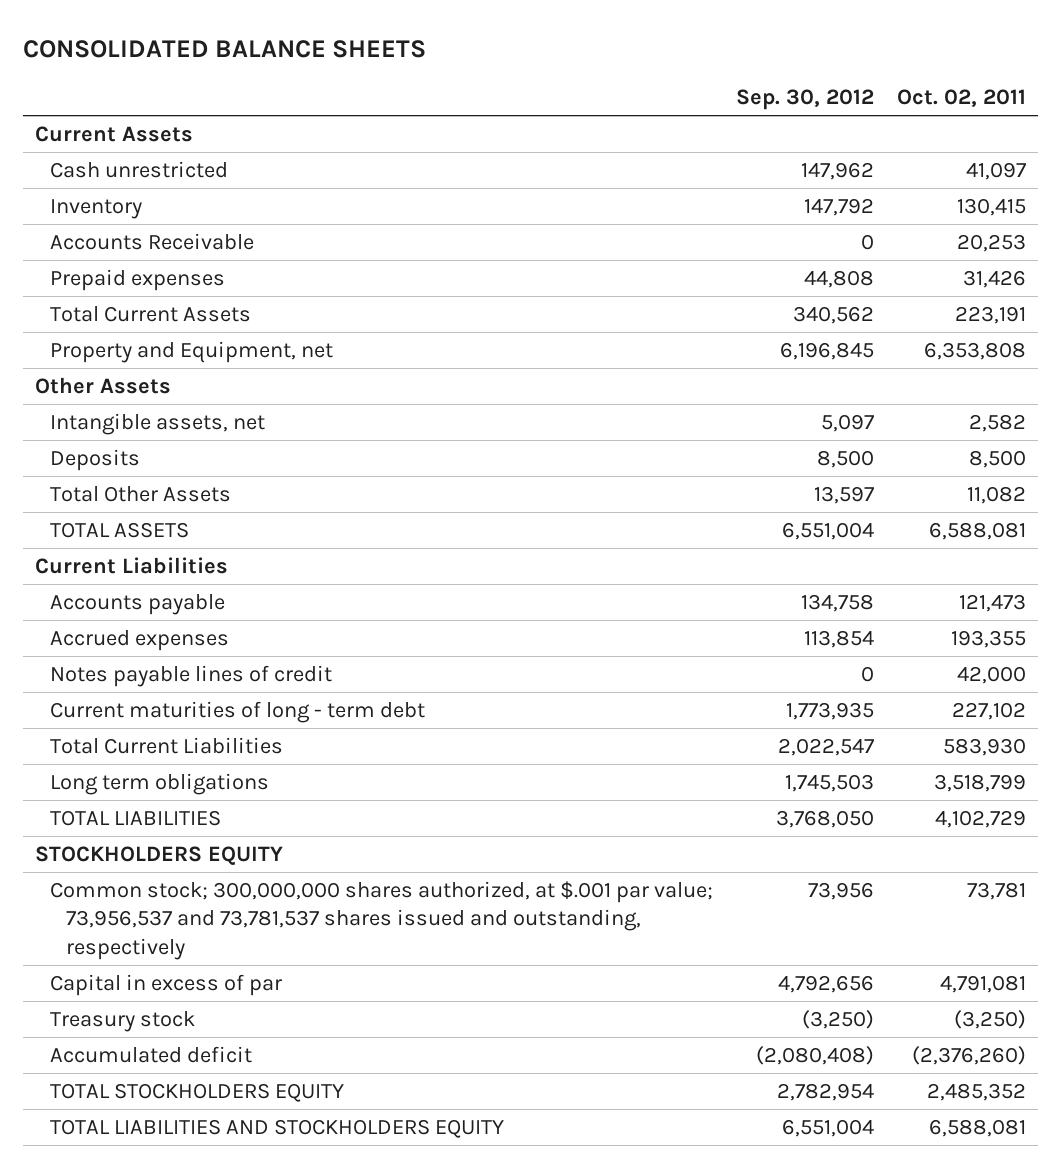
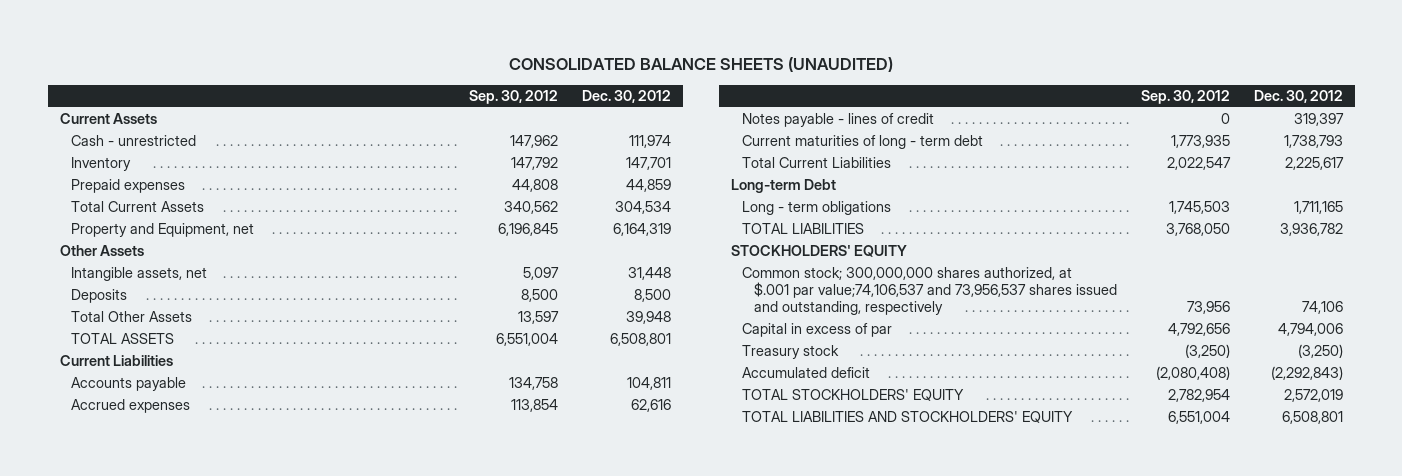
- CONSOLIDATED BALANCE SHEETS
+ CONSOLIDATED BALANCE SHEETS (UNAUDITED)
- | Sep. 30, 2012 | Oct. 02, 2011
+ | Sep. 30, 2012 | Dec. 30, 2012
- Cash unrestricted | 147,962 | 41,097
+ Cash - unrestricted | 147,962 | 111,974
- Accounts Receivable | 0 | 20,253
- Notes payable lines of credit | 0 | 42,000
+ Notes payable - lines of credit | 0 | 319,397
- Long term obligations | 1,745,503 | 3,518,799
+ Long-term Debt
+ Long - term obligations | 1,745,503 | 1,711,165
- STOCKHOLDERS EQUITY
- Common stock; 300,000,000 shares authorized, at $.001 par value; 73,956,537 and 73,781,537 shares issued and outstanding, respectively | 73,956 | 73,781
+ STOCKHOLDERS' EQUITY
+ Common stock; 300,000,000 shares authorized, at $.001 par value;74,106,537 and 73,956,537 shares issued and outstanding, respectively | 73,956 | 74,106
- TOTAL STOCKHOLDERS EQUITY | 2,782,954 | 2,485,352
- TOTAL LIABILITIES AND STOCKHOLDERS EQUITY | 6,551,004 | 6,588,081
+ TOTAL STOCKHOLDERS' EQUITY | 2,782,954 | 2,572,019
+ TOTAL LIABILITIES AND STOCKHOLDERS' EQUITY | 6,551,004 | 6,508,801

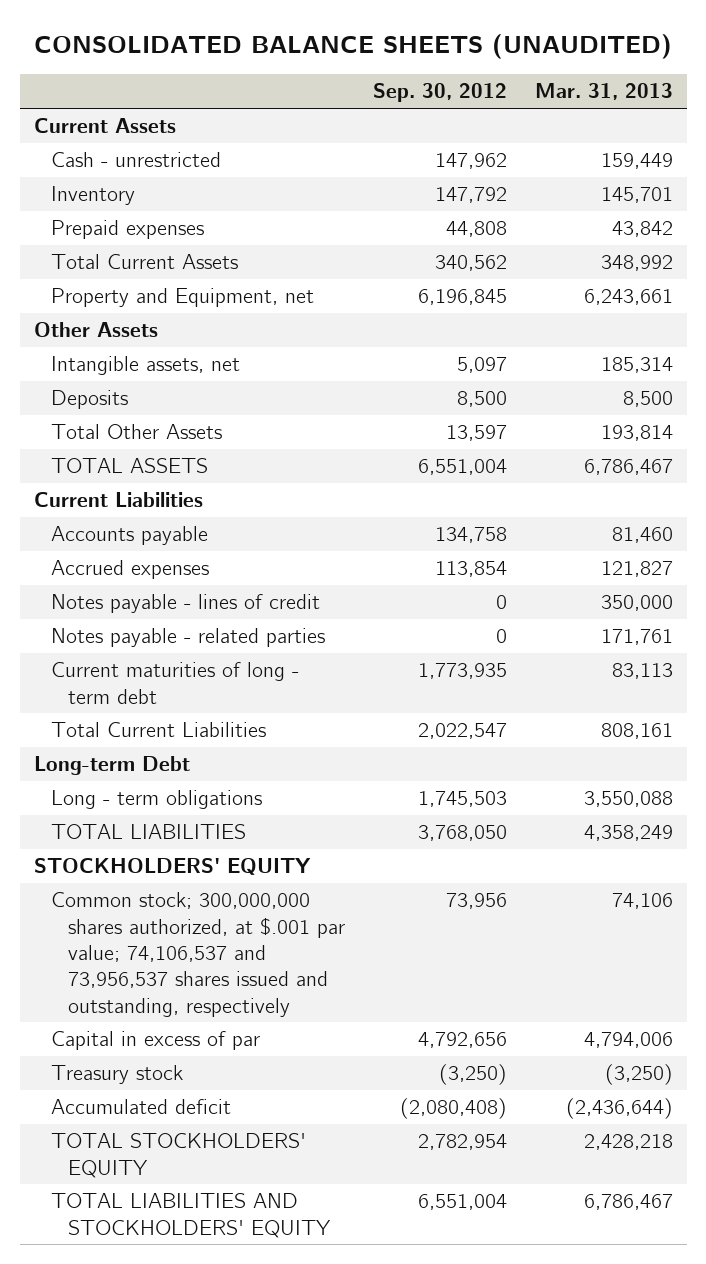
- | Sep. 30, 2012 | Dec. 30, 2012
+ | Sep. 30, 2012 | Mar. 31, 2013
+ Notes payable - related parties | 0 | 171,761
- Common stock; 300,000,000 shares authorized, at $.001 par value;74,106,537 and 73,956,537 shares issued and outstanding, respectively | 73,956 | 74,106
+ Common stock; 300,000,000 shares authorized, at $.001 par value; 74,106,537 and 73,956,537 shares issued and outstanding, respectively | 73,956 | 74,106

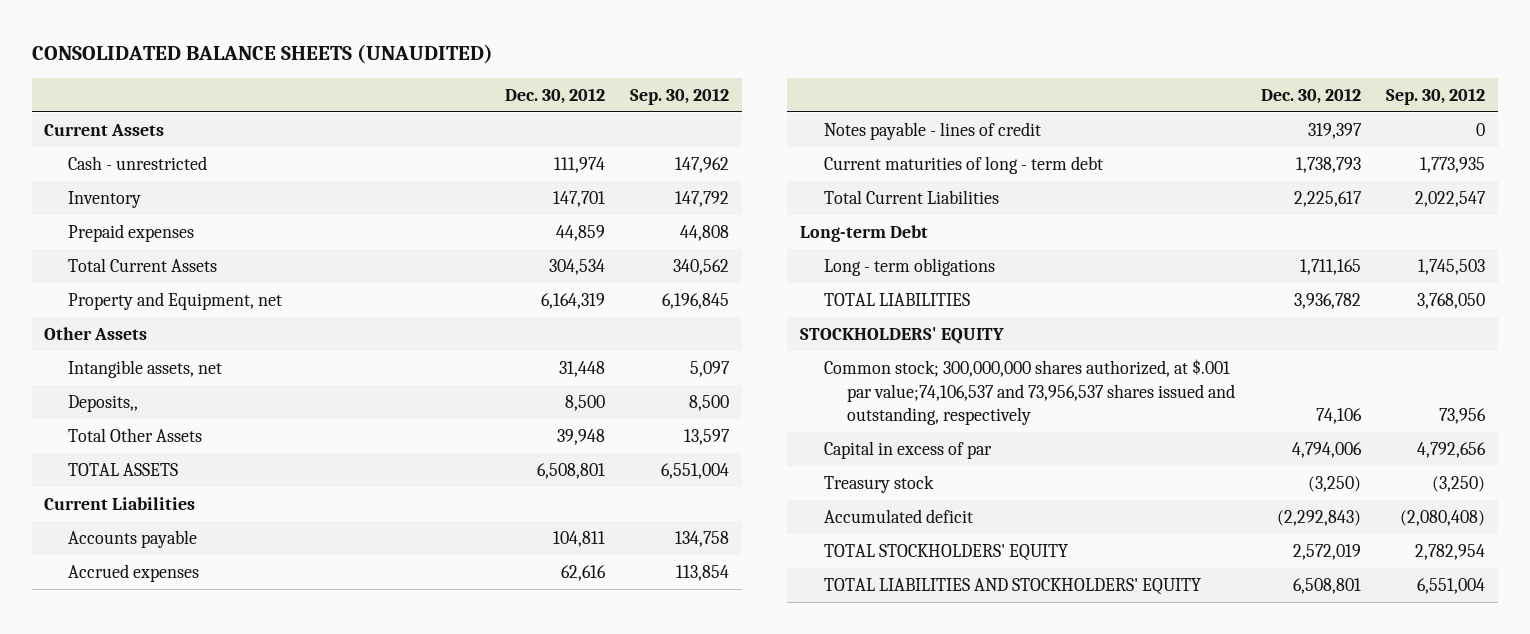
- | Sep. 30, 2012 | Mar. 31, 2013
+ | Dec. 30, 2012 | Sep. 30, 2012
- Deposits | 8,500 | 8,500
+ Deposits,, | 8,500 | 8,500
- Notes payable - related parties | 0 | 171,761
- Common stock; 300,000,000 shares authorized, at $.001 par value; 74,106,537 and 73,956,537 shares issued and outstanding, respectively | 73,956 | 74,106
+ Common stock; 300,000,000 shares authorized, at $.001 par value;74,106,537 and 73,956,537 shares issued and outstanding, respectively | 74,106 | 73,956

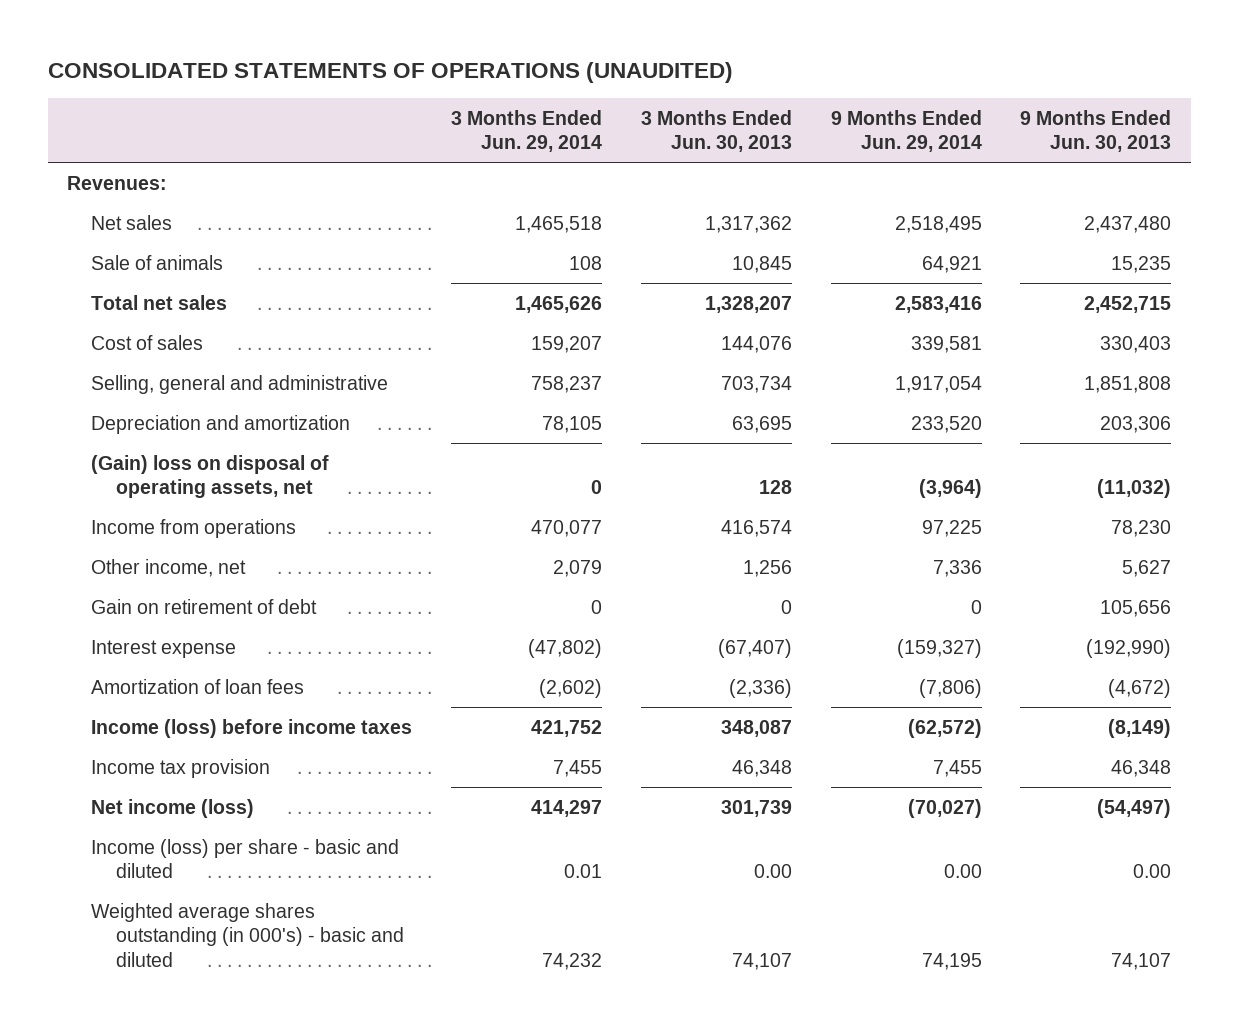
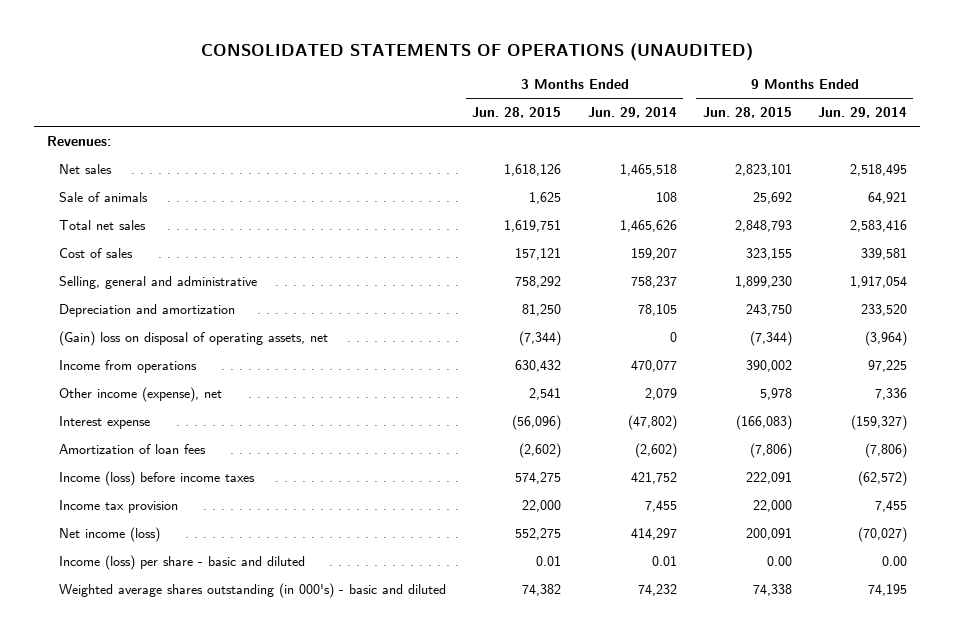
- | 3 Months Ended Jun. 29, 2014 | 3 Months Ended Jun. 30, 2013 | 9 Months Ended Jun. 29, 2014 | 9 Months Ended Jun. 30, 2013
+ | 3 Months Ended Jun. 28, 2015 | 3 Months Ended Jun. 29, 2014 | 9 Months Ended Jun. 28, 2015 | 9 Months Ended Jun. 29, 2014
- Other income, net | 2,079 | 1,256 | 7,336 | 5,627
- Gain on retirement of debt | 0 | 0 | 0 | 105,656
+ Other income (expense), net | 2,541 | 2,079 | 5,978 | 7,336

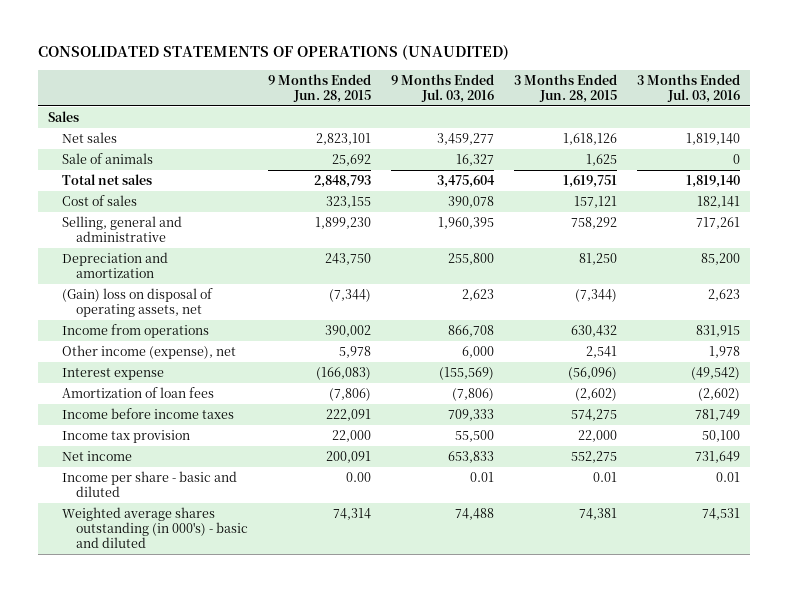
- | 3 Months Ended Jun. 28, 2015 | 3 Months Ended Jun. 29, 2014 | 9 Months Ended Jun. 28, 2015 | 9 Months Ended Jun. 29, 2014
+ | 9 Months Ended Jun. 28, 2015 | 9 Months Ended Jul. 03, 2016 | 3 Months Ended Jun. 28, 2015 | 3 Months Ended Jul. 03, 2016
- Revenues:
+ Sales
- Income (loss) before income taxes | 574,275 | 421,752 | 222,091 | (62,572)
+ Income before income taxes | 222,091 | 709,333 | 574,275 | 781,749
- Net income (loss) | 552,275 | 414,297 | 200,091 | (70,027)
- Income (loss) per share - basic and diluted | 0.01 | 0.01 | 0.00 | 0.00
- Weighted average shares outstanding (in 000's) - basic and diluted | 74,382 | 74,232 | 74,338 | 74,195
+ Net income | 200,091 | 653,833 | 552,275 | 731,649
+ Income per share - basic and diluted | 0.00 | 0.01 | 0.01 | 0.01
+ Weighted average shares outstanding (in 000's) - basic and diluted | 74,314 | 74,488 | 74,381 | 74,531

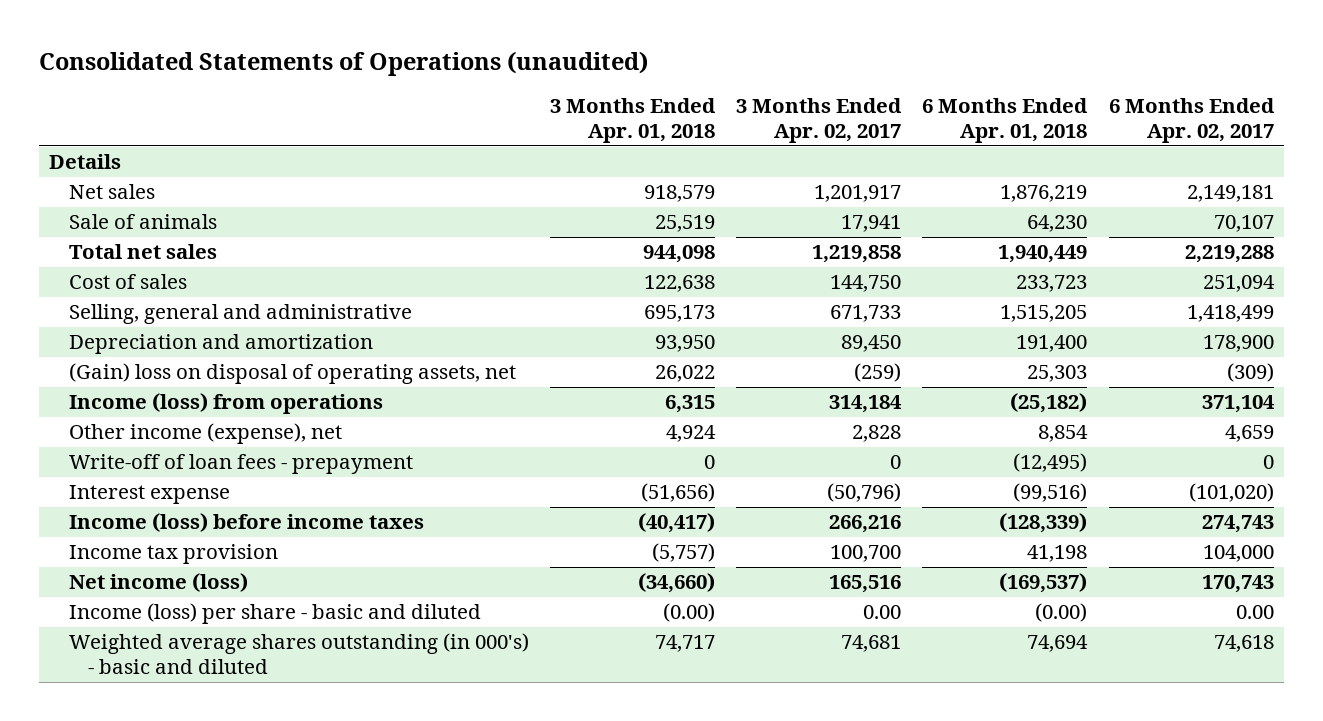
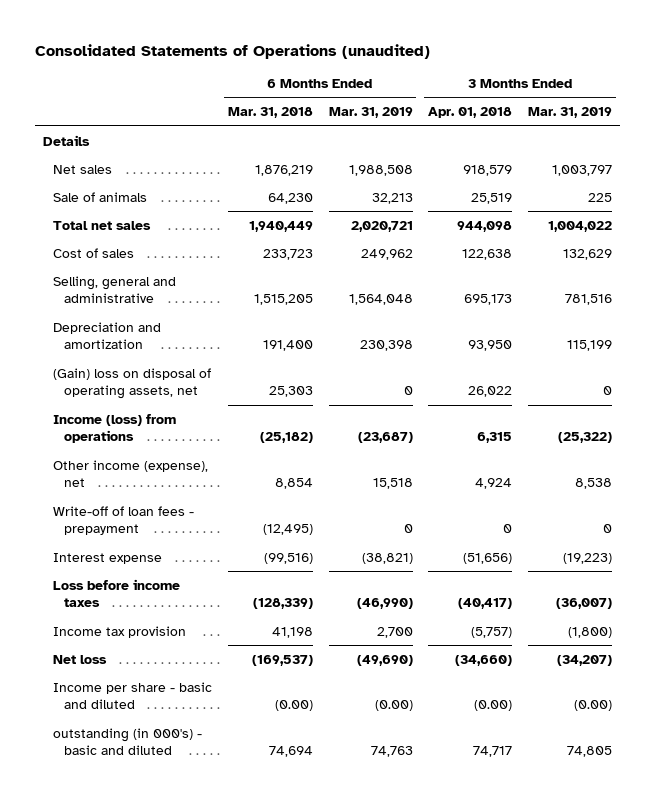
- | 3 Months Ended Apr. 01, 2018 | 3 Months Ended Apr. 02, 2017 | 6 Months Ended Apr. 01, 2018 | 6 Months Ended Apr. 02, 2017
+ | 6 Months Ended Mar. 31, 2018 | 6 Months Ended Mar. 31, 2019 | 3 Months Ended Apr. 01, 2018 | 3 Months Ended Mar. 31, 2019
- Income (loss) before income taxes | (40,417) | 266,216 | (128,339) | 274,743
+ Loss before income taxes | (128,339) | (46,990) | (40,417) | (36,007)
- Net income (loss) | (34,660) | 165,516 | (169,537) | 170,743
- Income (loss) per share - basic and diluted | (0.00) | 0.00 | (0.00) | 0.00
- Weighted average shares outstanding (in 000's) - basic and diluted | 74,717 | 74,681 | 74,694 | 74,618
+ Net loss | (169,537) | (49,690) | (34,660) | (34,207)
+ Income per share - basic and diluted | (0.00) | (0.00) | (0.00) | (0.00)
+ outstanding (in 000's) - basic and diluted | 74,694 | 74,763 | 74,717 | 74,805

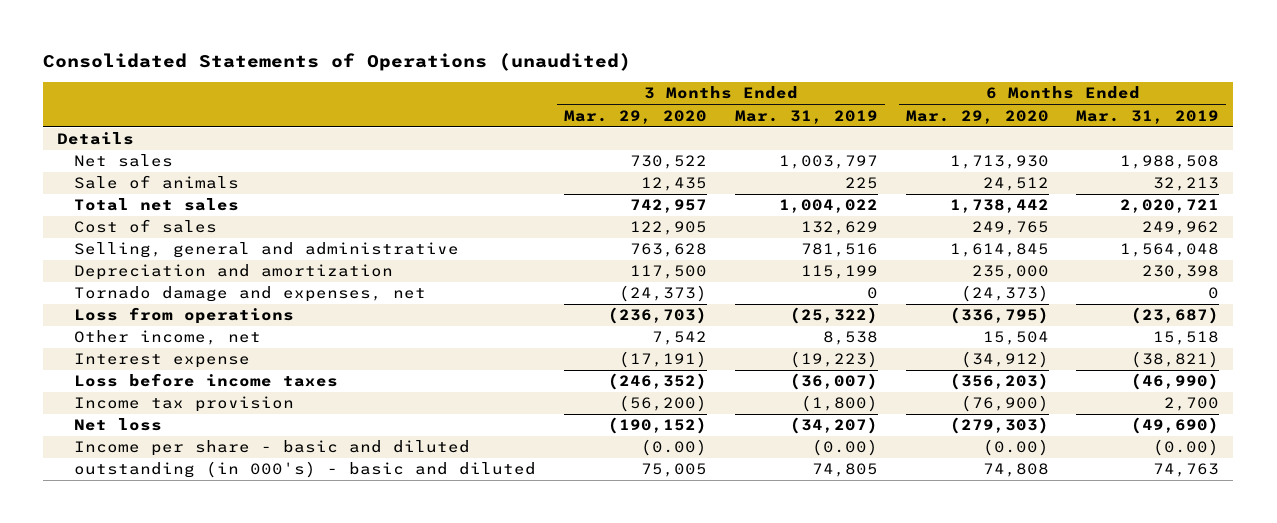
- | 6 Months Ended Mar. 31, 2018 | 6 Months Ended Mar. 31, 2019 | 3 Months Ended Apr. 01, 2018 | 3 Months Ended Mar. 31, 2019
+ | 3 Months Ended Mar. 29, 2020 | 3 Months Ended Mar. 31, 2019 | 6 Months Ended Mar. 29, 2020 | 6 Months Ended Mar. 31, 2019
- (Gain) loss on disposal of operating assets, net | 25,303 | 0 | 26,022 | 0
- Income (loss) from operations | (25,182) | (23,687) | 6,315 | (25,322)
- Other income (expense), net | 8,854 | 15,518 | 4,924 | 8,538
- Write-off of loan fees - prepayment | (12,495) | 0 | 0 | 0
+ Tornado damage and expenses, net | (24,373) | 0 | (24,373) | 0
+ Loss from operations | (236,703) | (25,322) | (336,795) | (23,687)
+ Other income, net | 7,542 | 8,538 | 15,504 | 15,518

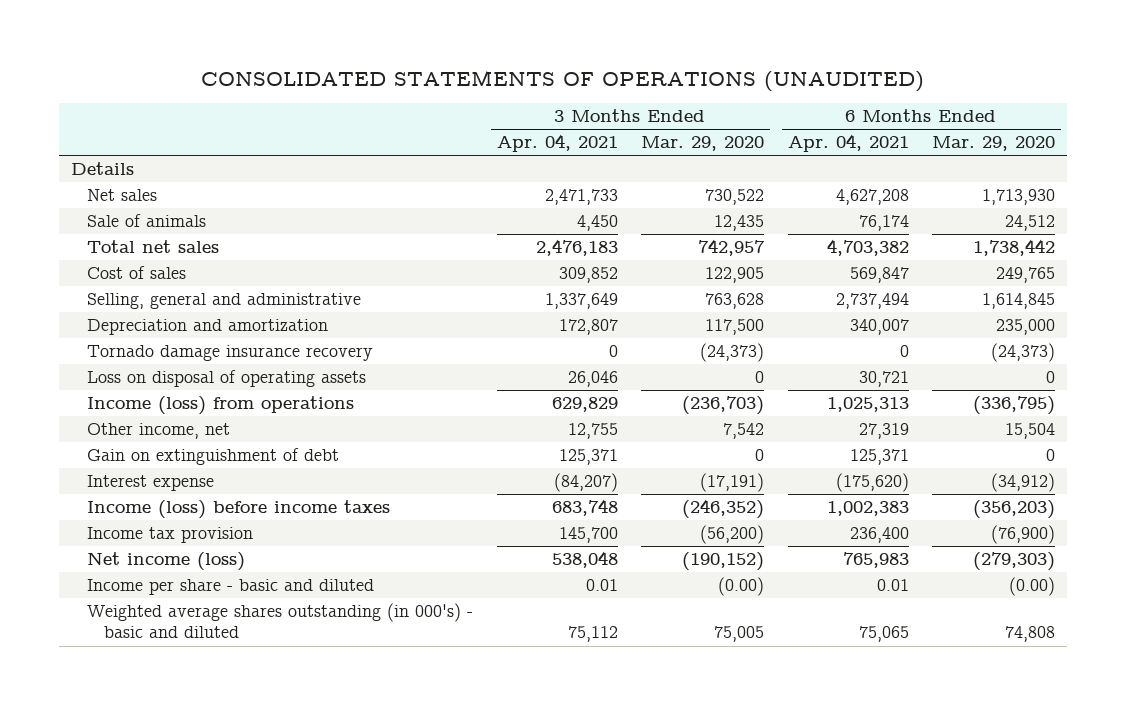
- Consolidated Statements of Operations (unaudited)
+ CONSOLIDATED STATEMENTS OF OPERATIONS (UNAUDITED)
- | 3 Months Ended Mar. 29, 2020 | 3 Months Ended Mar. 31, 2019 | 6 Months Ended Mar. 29, 2020 | 6 Months Ended Mar. 31, 2019
+ | 3 Months Ended Apr. 04, 2021 | 3 Months Ended Mar. 29, 2020 | 6 Months Ended Apr. 04, 2021 | 6 Months Ended Mar. 29, 2020
- Tornado damage and expenses, net | (24,373) | 0 | (24,373) | 0
- Loss from operations | (236,703) | (25,322) | (336,795) | (23,687)
+ Tornado damage insurance recovery | 0 | (24,373) | 0 | (24,373)
+ Loss on disposal of operating assets | 26,046 | 0 | 30,721 | 0
+ Income (loss) from operations | 629,829 | (236,703) | 1,025,313 | (336,795)
+ Gain on extinguishment of debt | 125,371 | 0 | 125,371 | 0
- Loss before income taxes | (246,352) | (36,007) | (356,203) | (46,990)
+ Income (loss) before income taxes | 683,748 | (246,352) | 1,002,383 | (356,203)
- Net loss | (190,152) | (34,207) | (279,303) | (49,690)
+ Net income (loss) | 538,048 | (190,152) | 765,983 | (279,303)
- outstanding (in 000's) - basic and diluted | 75,005 | 74,805 | 74,808 | 74,763
+ Weighted average shares outstanding (in 000's) - basic and diluted | 75,112 | 75,005 | 75,065 | 74,808

